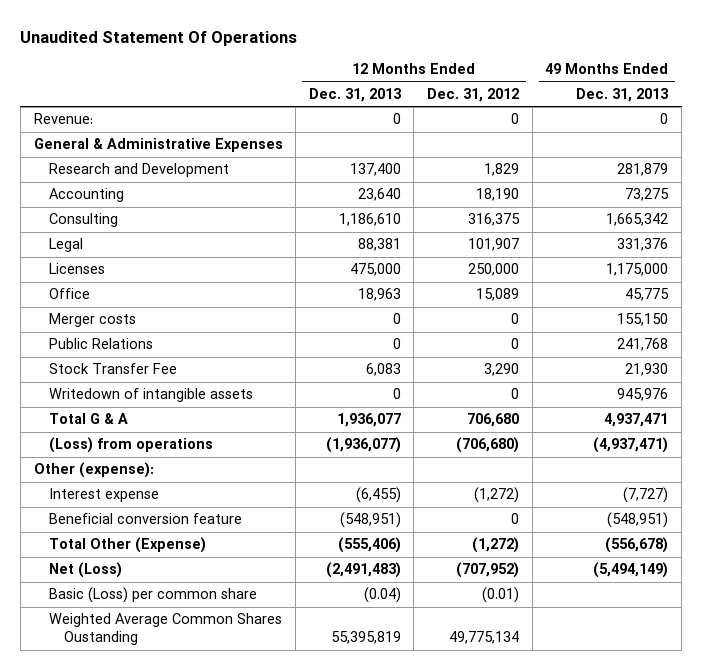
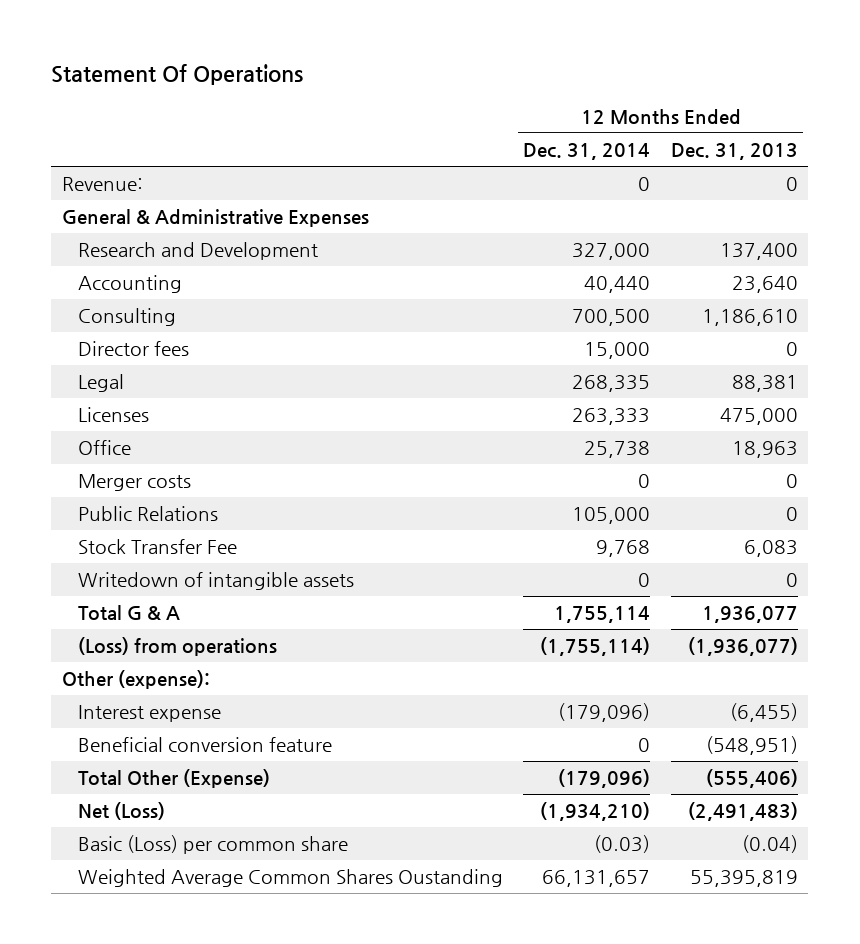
- Unaudited Statement Of Operations
+ Statement Of Operations
- | 12 Months Ended Dec. 31, 2013 | 12 Months Ended Dec. 31, 2012 | 49 Months Ended Dec. 31, 2013
+ | 12 Months Ended Dec. 31, 2014 | 12 Months Ended Dec. 31, 2013
+ Director fees | 15,000 | 0

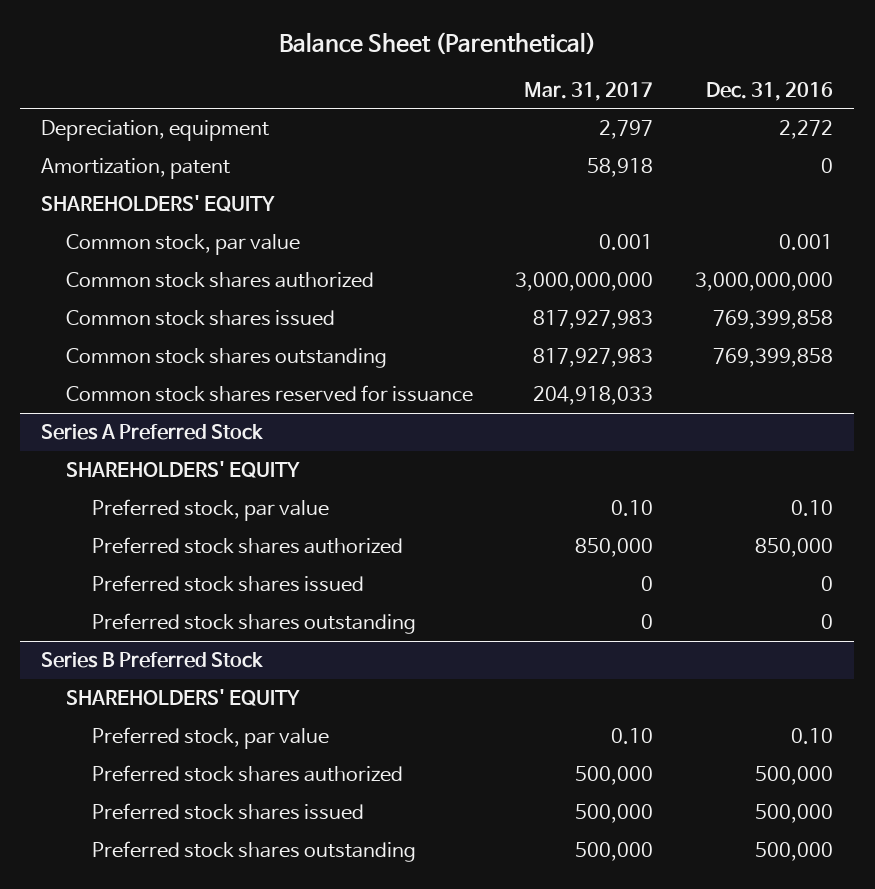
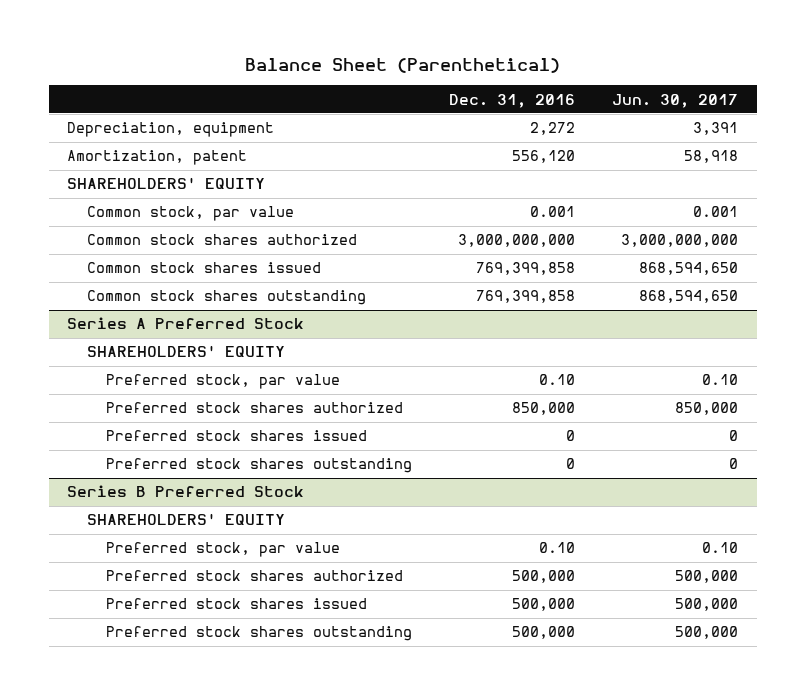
- | Mar. 31, 2017 | Dec. 31, 2016
+ | Dec. 31, 2016 | Jun. 30, 2017
- Amortization, patent | 58,918 | 0
+ Amortization, patent | 556,120 | 58,918
- Common stock shares reserved for issuance | 204,918,033 |

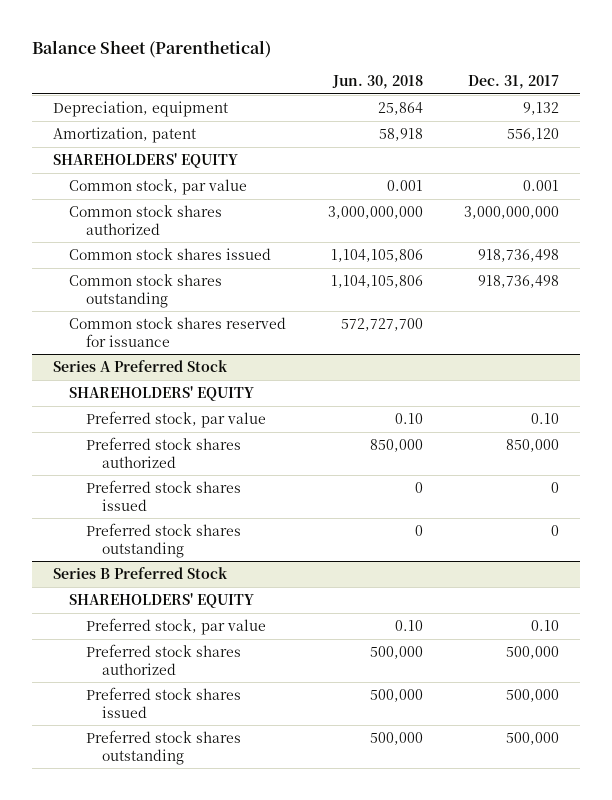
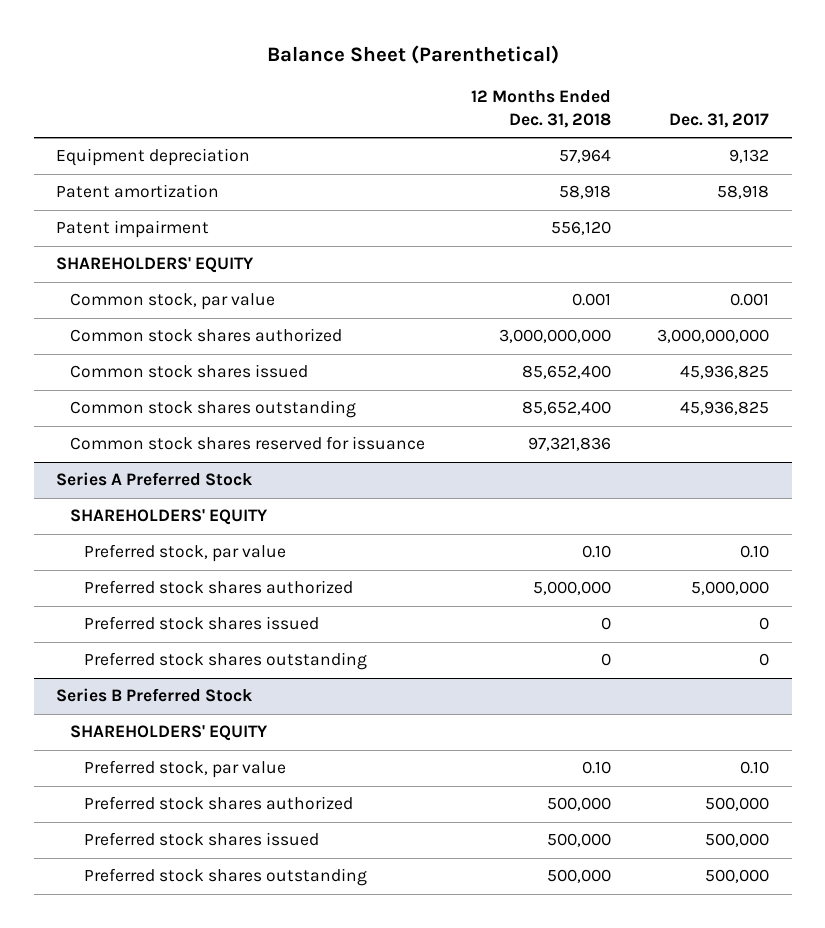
- | Jun. 30, 2018 | Dec. 31, 2017
+ | 12 Months Ended Dec. 31, 2018 | Dec. 31, 2017
- Depreciation, equipment | 25,864 | 9,132
- Amortization, patent | 58,918 | 556,120
+ Equipment depreciation | 57,964 | 9,132
+ Patent amortization | 58,918 | 58,918
+ Patent impairment | 556,120 |
- Common stock shares issued | 1,104,105,806 | 918,736,498
- Common stock shares outstanding | 1,104,105,806 | 918,736,498
+ Common stock shares issued | 85,652,400 | 45,936,825
+ Common stock shares outstanding | 85,652,400 | 45,936,825
@ Series A Preferred Stock
- Preferred stock shares authorized | 850,000 | 850,000
+ Preferred stock shares authorized | 5,000,000 | 5,000,000

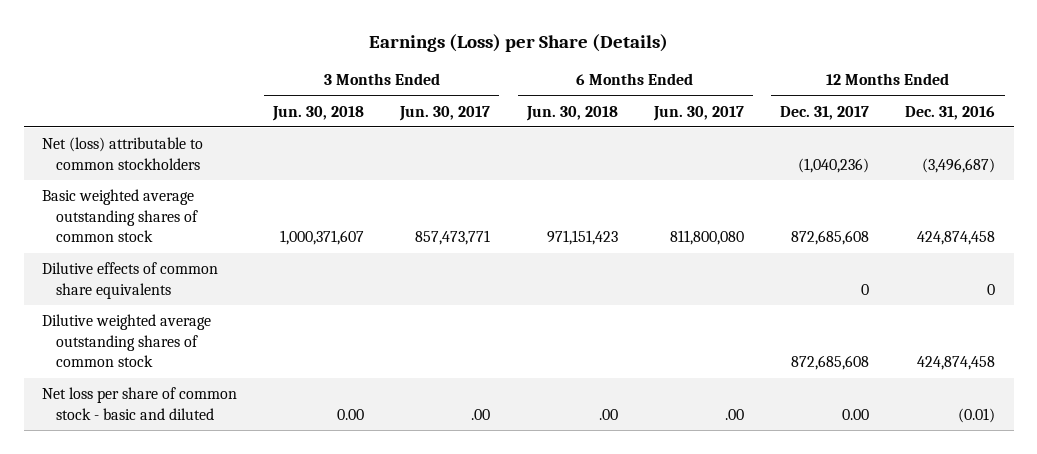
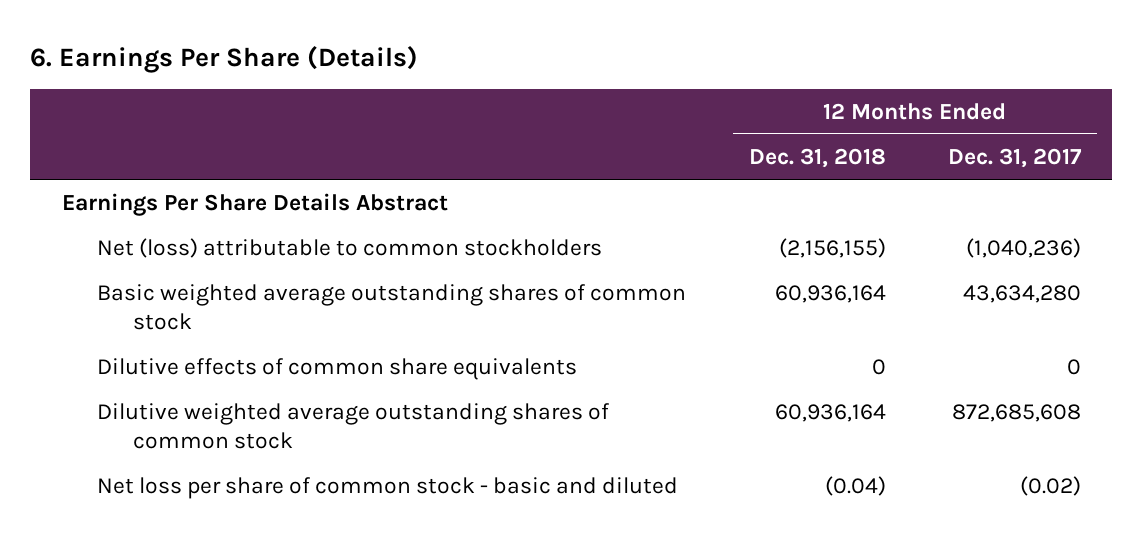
- Earnings (Loss) per Share (Details)
+ 6. Earnings Per Share (Details)
- | 3 Months Ended Jun. 30, 2018 | 3 Months Ended Jun. 30, 2017 | 6 Months Ended Jun. 30, 2018 | 6 Months Ended Jun. 30, 2017 | 12 Months Ended Dec. 31, 2017 | 12 Months Ended Dec. 31, 2016
+ | 12 Months Ended Dec. 31, 2018 | 12 Months Ended Dec. 31, 2017
+ Earnings Per Share Details Abstract
- Basic weighted average outstanding shares of common stock | 1,000,371,607 | 857,473,771 | 971,151,423 | 811,800,080 | 872,685,608 | 424,874,458
+ Basic weighted average outstanding shares of common stock | 60,936,164 | 43,634,280
- Net loss per share of common stock - basic and diluted | 0.00 | .00 | .00 | .00 | 0.00 | (0.01)
+ Net loss per share of common stock - basic and diluted | (0.04) | (0.02)

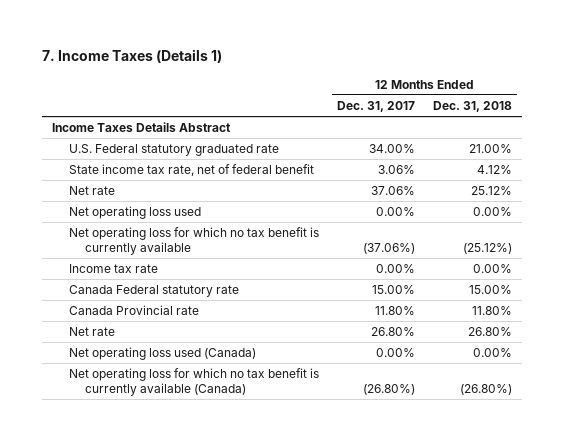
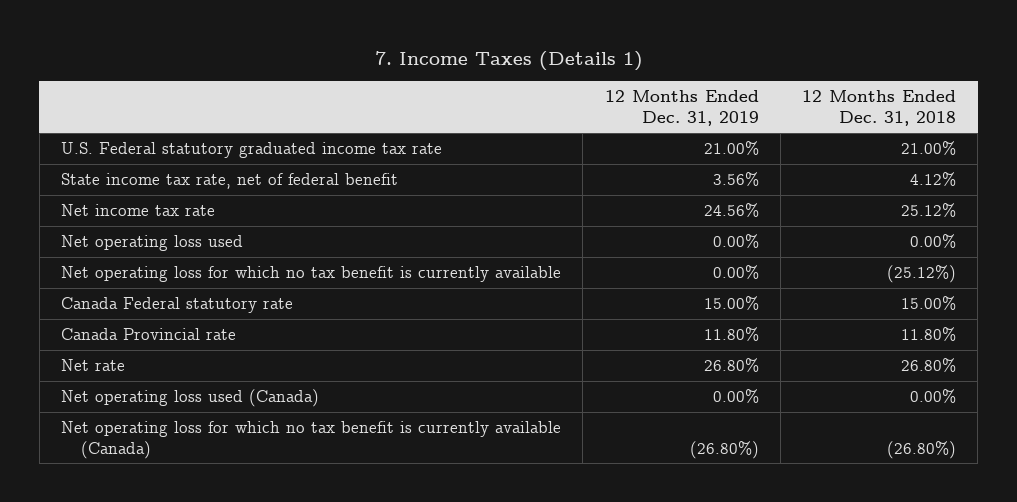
- | 12 Months Ended Dec. 31, 2017 | 12 Months Ended Dec. 31, 2018
+ | 12 Months Ended Dec. 31, 2019 | 12 Months Ended Dec. 31, 2018
- Income Taxes Details Abstract
- U.S. Federal statutory graduated rate | 34.00% | 21.00%
+ U.S. Federal statutory graduated income tax rate | 21.00% | 21.00%
- Net rate | 37.06% | 25.12%
+ Net income tax rate | 24.56% | 25.12%
- Income tax rate | 0.00% | 0.00%

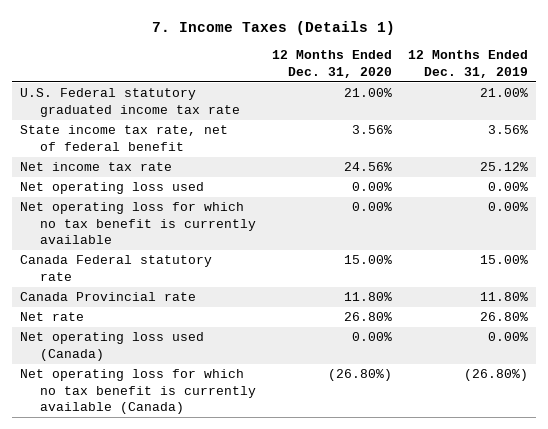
- | 12 Months Ended Dec. 31, 2019 | 12 Months Ended Dec. 31, 2018
+ | 12 Months Ended Dec. 31, 2020 | 12 Months Ended Dec. 31, 2019
- Net income tax rate | 24.56% | 25.12%
+ Net income tax rate | 24.56% | 25.12%

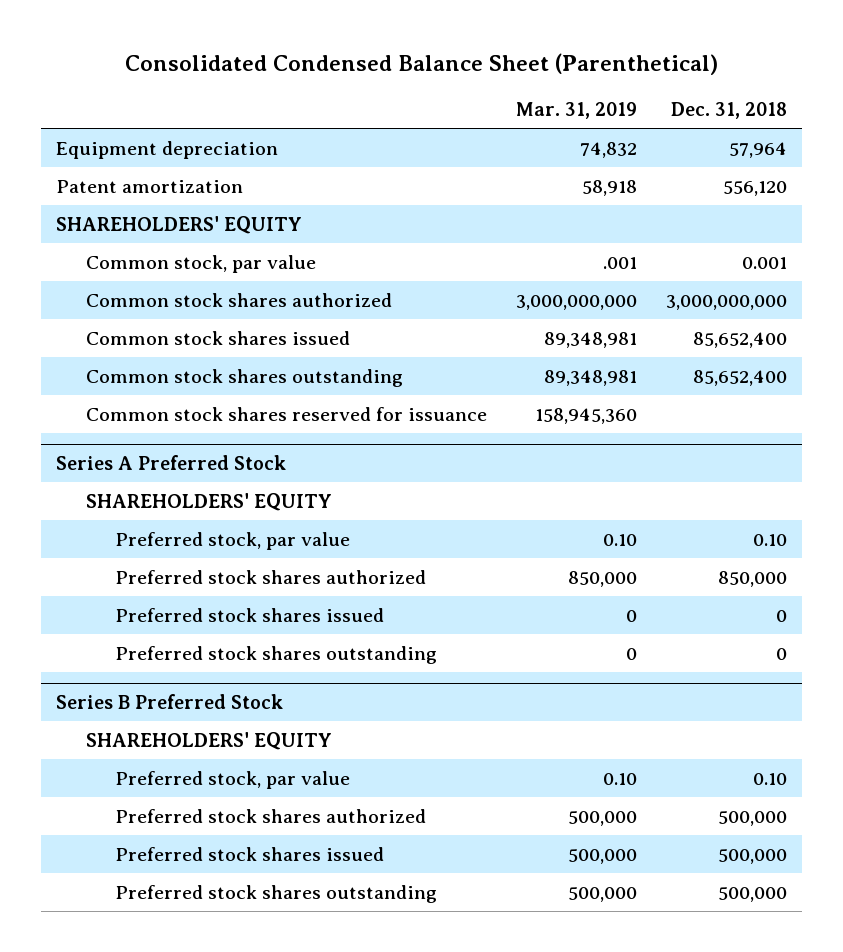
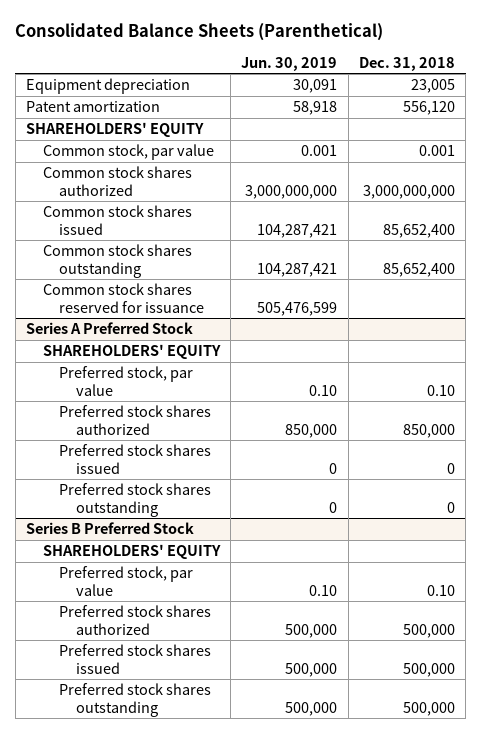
- Consolidated Condensed Balance Sheet (Parenthetical)
+ Consolidated Balance Sheets (Parenthetical)
- | Mar. 31, 2019 | Dec. 31, 2018
+ | Jun. 30, 2019 | Dec. 31, 2018
- Equipment depreciation | 74,832 | 57,964
+ Equipment depreciation | 30,091 | 23,005

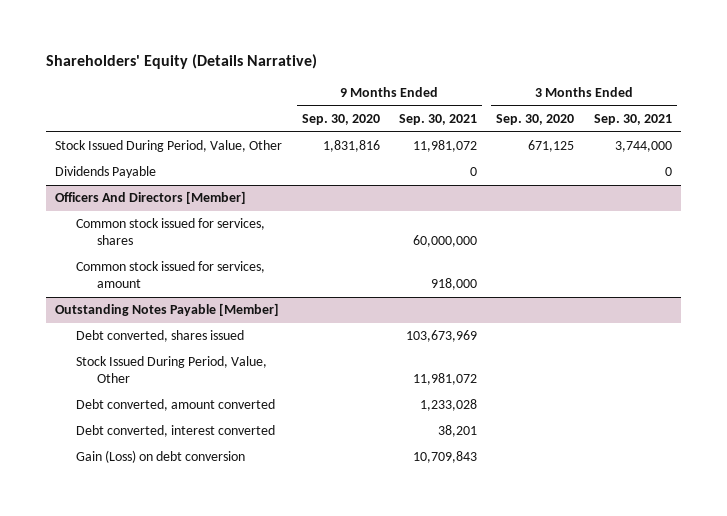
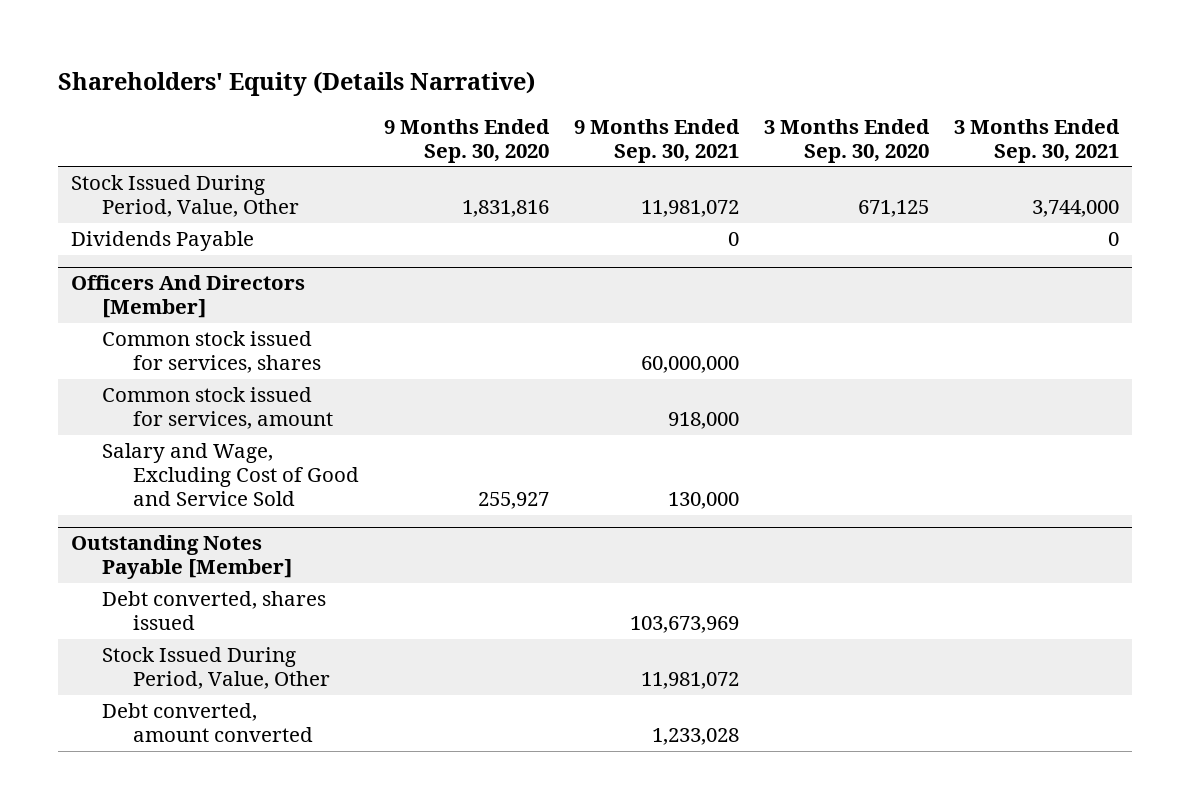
@ Officers And Directors [Member]
+ Salary and Wage, Excluding Cost of Good and Service Sold | 255,927 | 130,000 | |
@ Outstanding Notes Payable [Member]
- Debt converted, interest converted | | 38,201 | |
- Gain (Loss) on debt conversion | | 10,709,843 | |

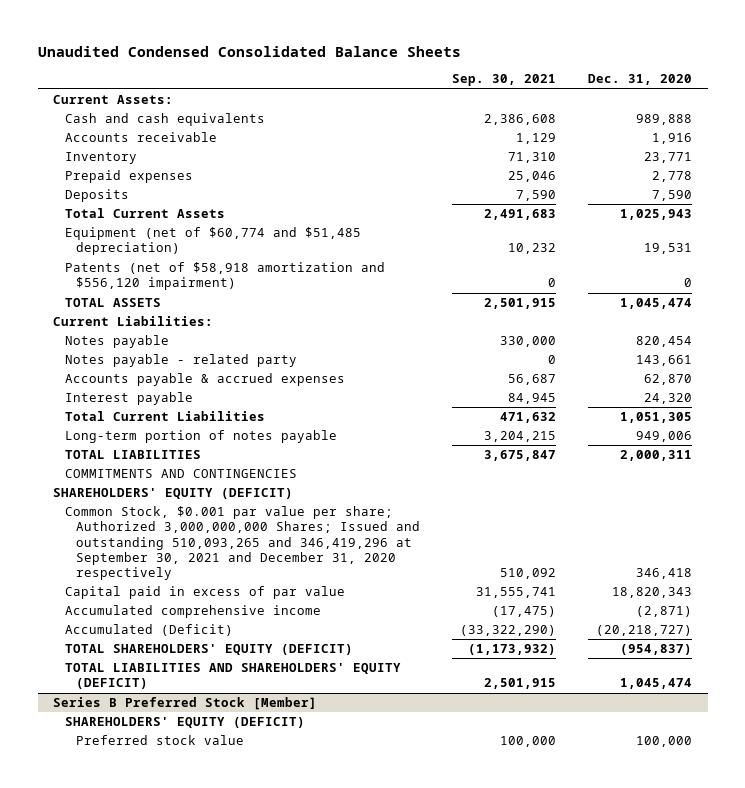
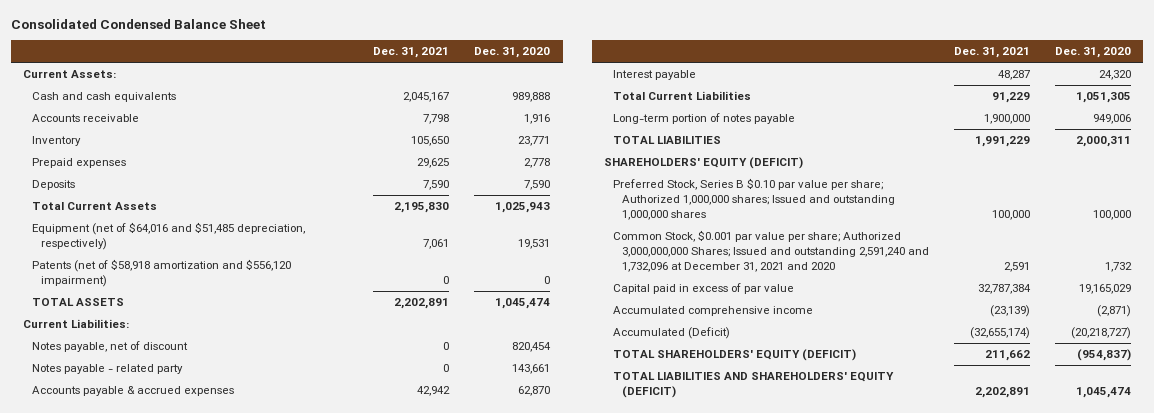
- Unaudited Condensed Consolidated Balance Sheets
+ Consolidated Condensed Balance Sheet
- | Sep. 30, 2021 | Dec. 31, 2020
+ | Dec. 31, 2021 | Dec. 31, 2020
- Equipment (net of $60,774 and $51,485 depreciation) | 10,232 | 19,531
+ Equipment (net of $64,016 and $51,485 depreciation, respectively) | 7,061 | 19,531
- Notes payable | 330,000 | 820,454
+ Notes payable, net of discount | 0 | 820,454
- COMMITMENTS AND CONTINGENCIES
- Common Stock, $0.001 par value per share; Authorized 3,000,000,000 Shares; Issued and outstanding 510,093,265 and 346,419,296 at September 30, 2021 and December 31, 2020 respectively | 510,092 | 346,418
- Capital paid in excess of par value | 31,555,741 | 18,820,343
+ Preferred Stock, Series B $0.10 par value per share; Authorized 1,000,000 shares; Issued and outstanding 1,000,000 shares | 100,000 | 100,000
+ Common Stock, $0.001 par value per share; Authorized 3,000,000,000 Shares; Issued and outstanding 2,591,240 and 1,732,096 at December 31, 2021 and 2020 | 2,591 | 1,732
+ Capital paid in excess of par value | 32,787,384 | 19,165,029
- Series B Preferred Stock [Member]
- SHAREHOLDERS' EQUITY (DEFICIT)
- Preferred stock value | 100,000 | 100,000

